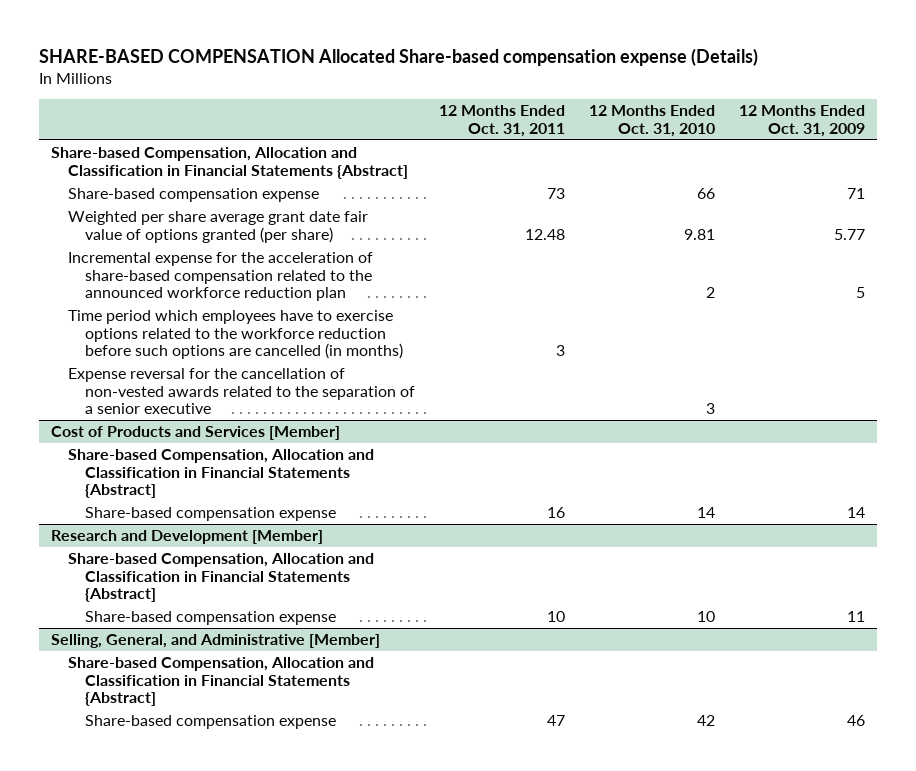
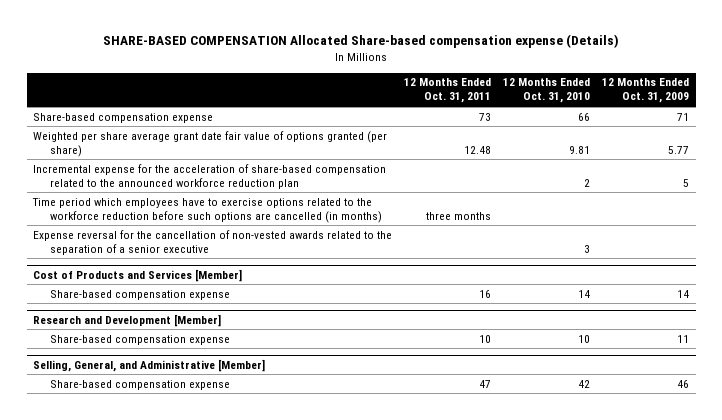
- Share-based Compensation, Allocation and Classification in Financial Statements {Abstract]
- Time period which employees have to exercise options related to the workforce reduction before such options are cancelled (in months) | 3 | |
+ Time period which employees have to exercise options related to the workforce reduction before such options are cancelled (in months) | three months | |
@ Cost of Products and Services [Member]
- Share-based Compensation, Allocation and Classification in Financial Statements {Abstract]
@ Research and Development [Member]
- Share-based Compensation, Allocation and Classification in Financial Statements {Abstract]
@ Selling, General, and Administrative [Member]
- Share-based Compensation, Allocation and Classification in Financial Statements {Abstract]

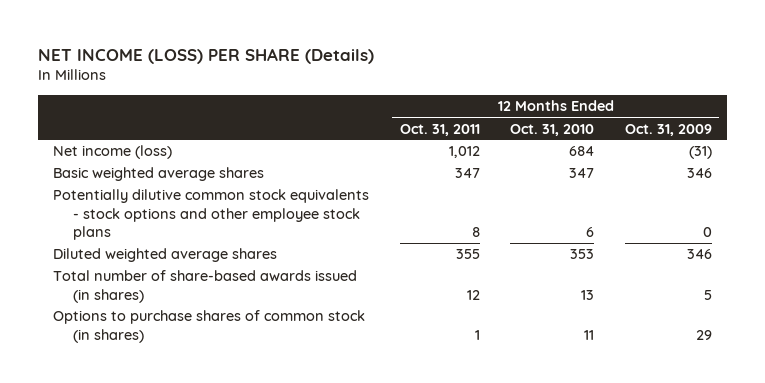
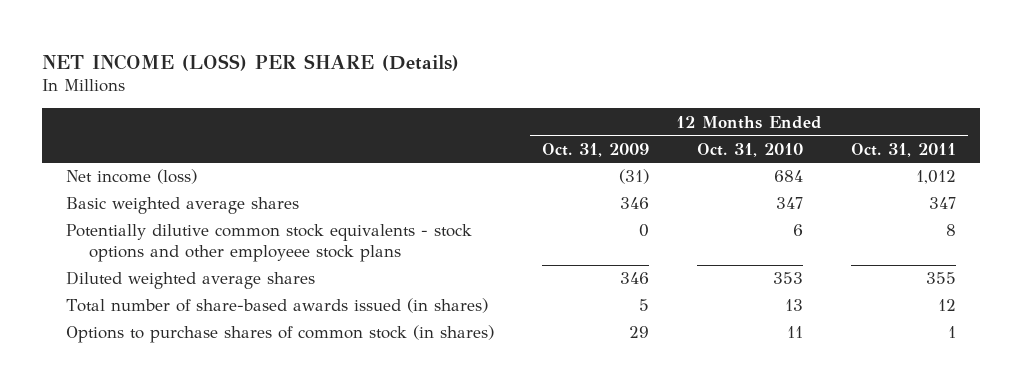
- | 12 Months Ended Oct. 31, 2011 | 12 Months Ended Oct. 31, 2010 | 12 Months Ended Oct. 31, 2009
+ | 12 Months Ended Oct. 31, 2009 | 12 Months Ended Oct. 31, 2010 | 12 Months Ended Oct. 31, 2011
- Potentially dilutive common stock equivalents - stock options and other employee stock plans | 8 | 6 | 0
+ Potentially dilutive common stock equivalents - stock options and other employeee stock plans | 0 | 6 | 8

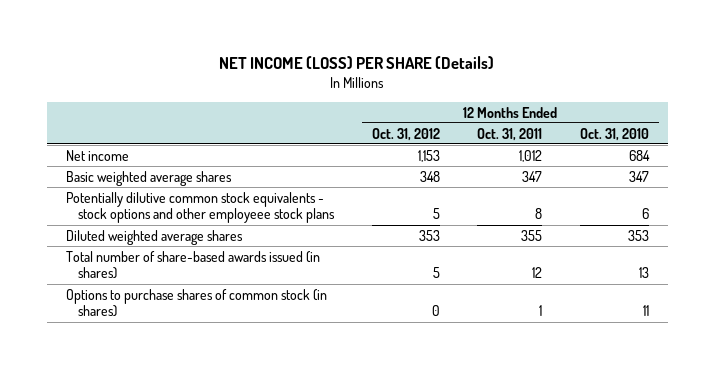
- | 12 Months Ended Oct. 31, 2009 | 12 Months Ended Oct. 31, 2010 | 12 Months Ended Oct. 31, 2011
+ | 12 Months Ended Oct. 31, 2012 | 12 Months Ended Oct. 31, 2011 | 12 Months Ended Oct. 31, 2010
- Net income (loss) | (31) | 684 | 1,012
+ Net income | 1,153 | 1,012 | 684

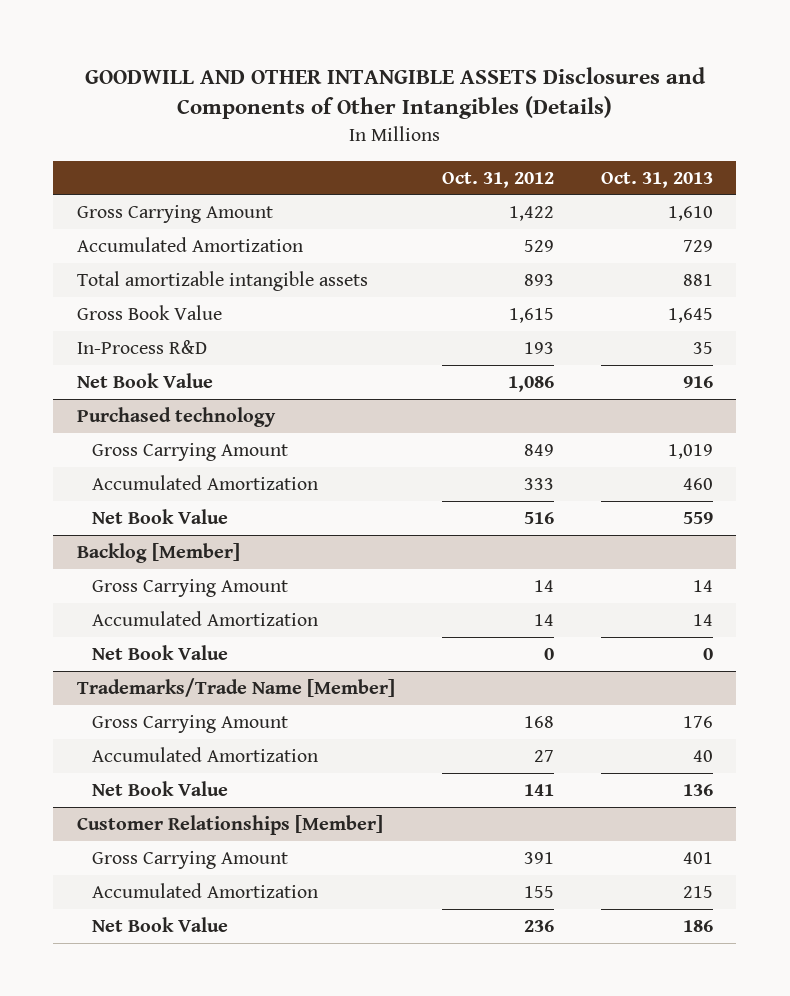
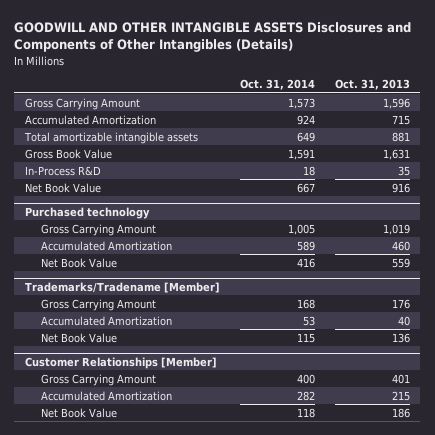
- | Oct. 31, 2012 | Oct. 31, 2013
+ | Oct. 31, 2014 | Oct. 31, 2013
- Gross Carrying Amount | 1,422 | 1,610
- Accumulated Amortization | 529 | 729
+ Gross Carrying Amount | 1,573 | 1,596
+ Accumulated Amortization | 924 | 715
- Gross Book Value | 1,615 | 1,645
+ Gross Book Value | 1,591 | 1,631
- Backlog [Member]
- Gross Carrying Amount | 14 | 14
- Accumulated Amortization | 14 | 14
- Net Book Value | 0 | 0
- Trademarks/Trade Name [Member]
+ Trademarks/Tradename [Member]

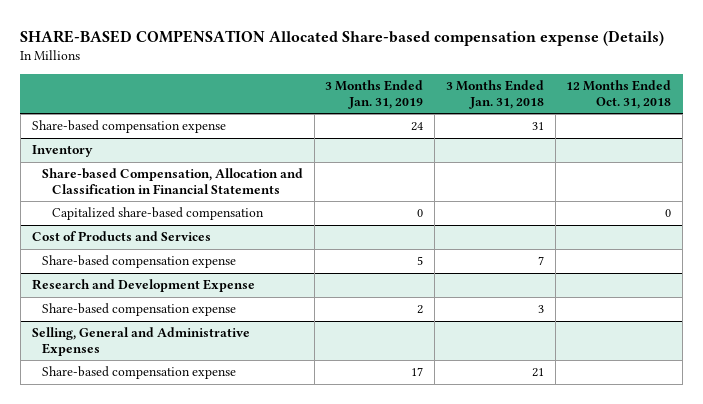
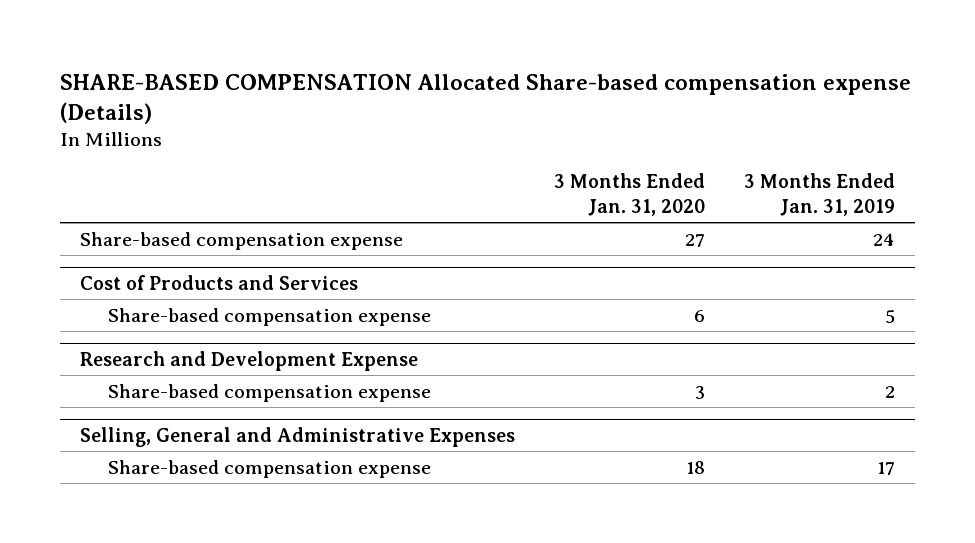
- | 3 Months Ended Jan. 31, 2019 | 3 Months Ended Jan. 31, 2018 | 12 Months Ended Oct. 31, 2018
+ | 3 Months Ended Jan. 31, 2020 | 3 Months Ended Jan. 31, 2019
- Inventory
- Share-based Compensation, Allocation and Classification in Financial Statements
- Capitalized share-based compensation | 0 | | 0

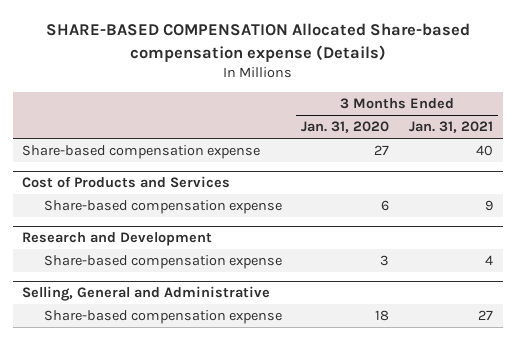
- | 3 Months Ended Jan. 31, 2020 | 3 Months Ended Jan. 31, 2019
+ | 3 Months Ended Jan. 31, 2020 | 3 Months Ended Jan. 31, 2021
- Research and Development Expense
+ Research and Development
- Selling, General and Administrative Expenses
+ Selling, General and Administrative

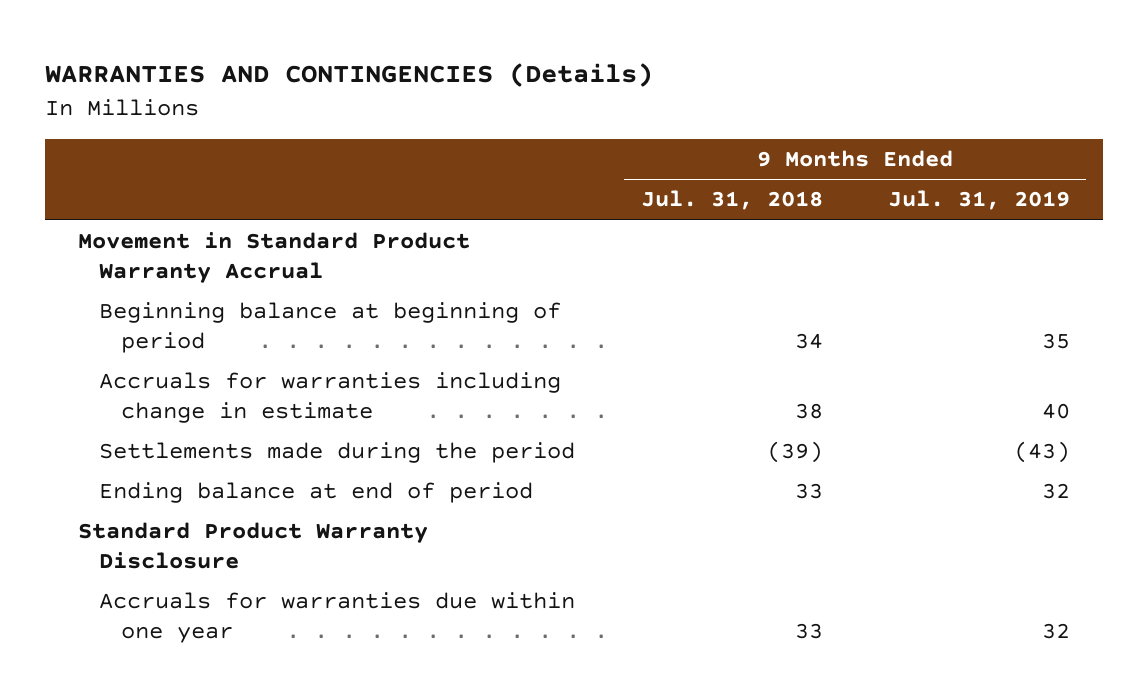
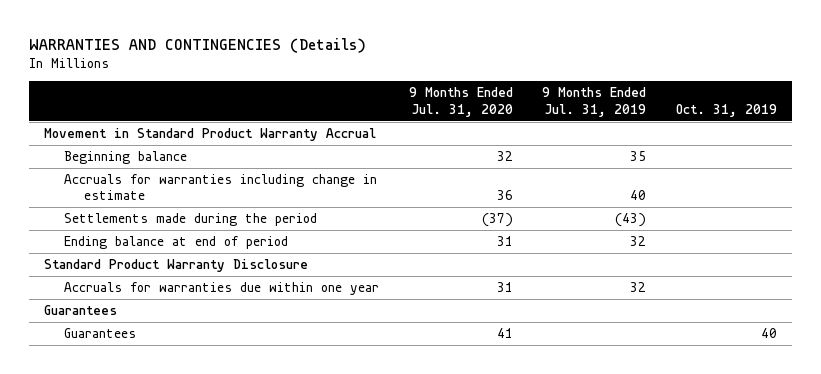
- | 9 Months Ended Jul. 31, 2018 | 9 Months Ended Jul. 31, 2019
+ | 9 Months Ended Jul. 31, 2020 | 9 Months Ended Jul. 31, 2019 | Oct. 31, 2019
- Beginning balance at beginning of period | 34 | 35
+ Beginning balance | 32 | 35 |
+ Guarantees
+ Guarantees | 41 | | 40

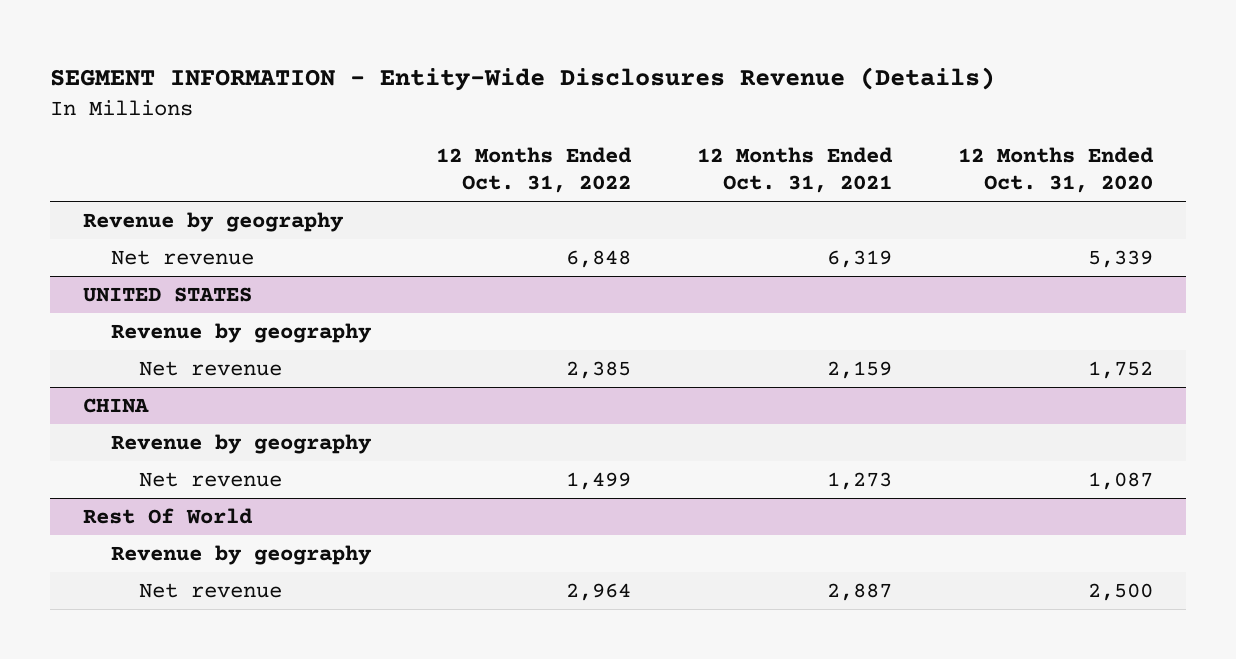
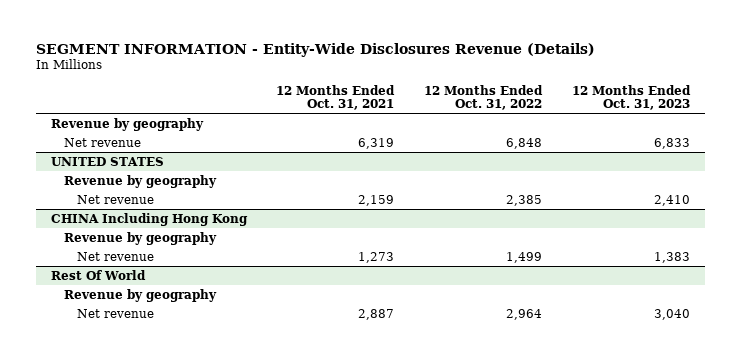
- | 12 Months Ended Oct. 31, 2022 | 12 Months Ended Oct. 31, 2021 | 12 Months Ended Oct. 31, 2020
+ | 12 Months Ended Oct. 31, 2021 | 12 Months Ended Oct. 31, 2022 | 12 Months Ended Oct. 31, 2023
- CHINA
+ CHINA Including Hong Kong

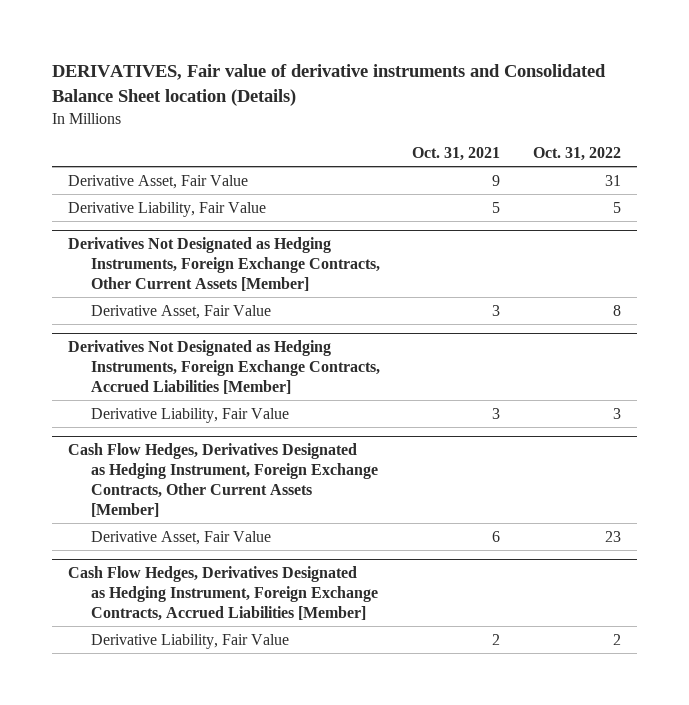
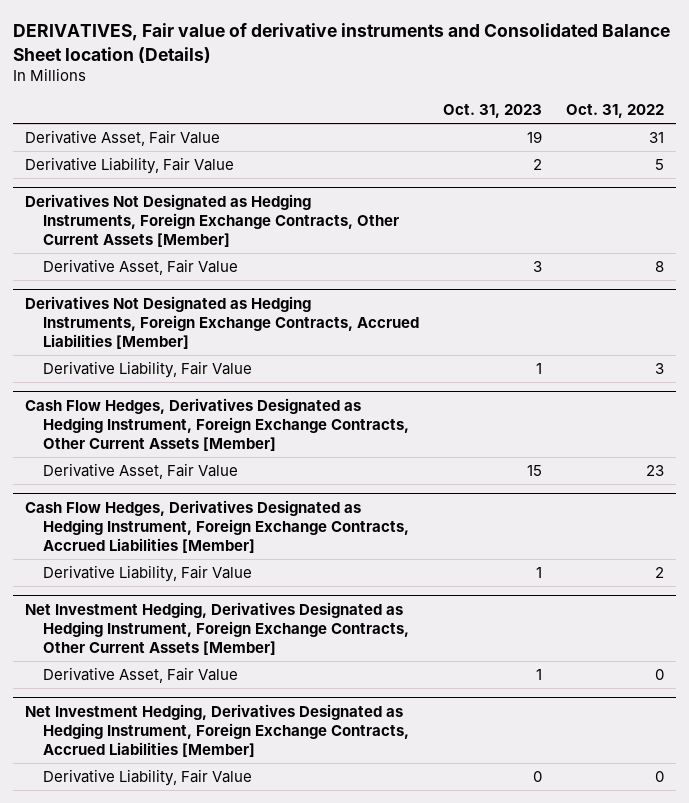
- | Oct. 31, 2021 | Oct. 31, 2022
+ | Oct. 31, 2023 | Oct. 31, 2022
+ Net Investment Hedging, Derivatives Designated as Hedging Instrument, Foreign Exchange Contracts, Other Current Assets [Member]
+ Derivative Asset, Fair Value | 1 | 0
+ Net Investment Hedging, Derivatives Designated as Hedging Instrument, Foreign Exchange Contracts, Accrued Liabilities [Member]
+ Derivative Liability, Fair Value | 0 | 0

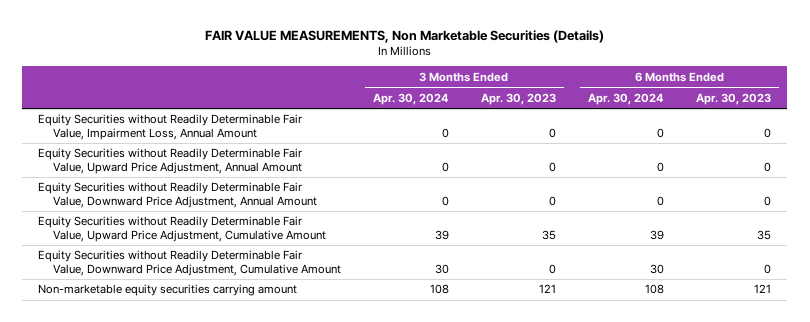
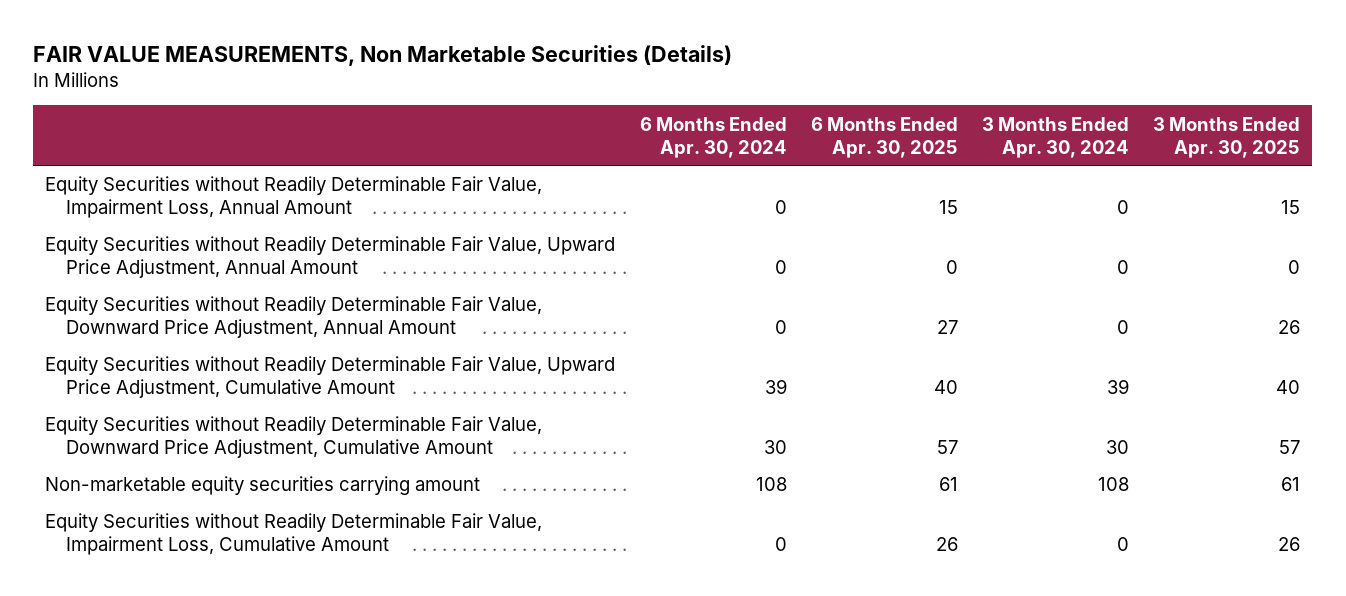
- | 3 Months Ended Apr. 30, 2024 | 3 Months Ended Apr. 30, 2023 | 6 Months Ended Apr. 30, 2024 | 6 Months Ended Apr. 30, 2023
+ | 6 Months Ended Apr. 30, 2024 | 6 Months Ended Apr. 30, 2025 | 3 Months Ended Apr. 30, 2024 | 3 Months Ended Apr. 30, 2025
+ Equity Securities without Readily Determinable Fair Value, Impairment Loss, Cumulative Amount | 0 | 26 | 0 | 26

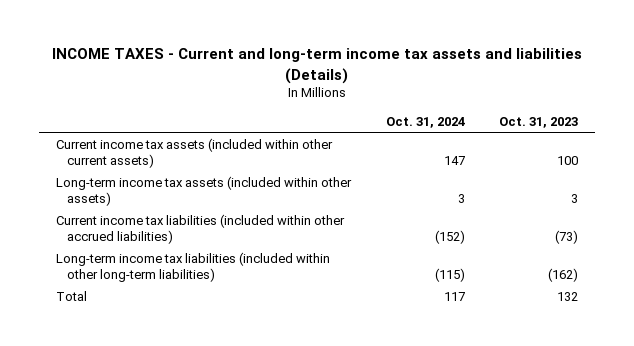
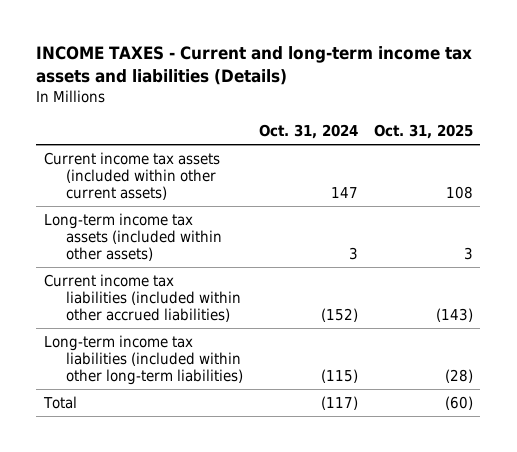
- | Oct. 31, 2024 | Oct. 31, 2023
+ | Oct. 31, 2024 | Oct. 31, 2025
- Total | 117 | 132
+ Total | (117) | (60)

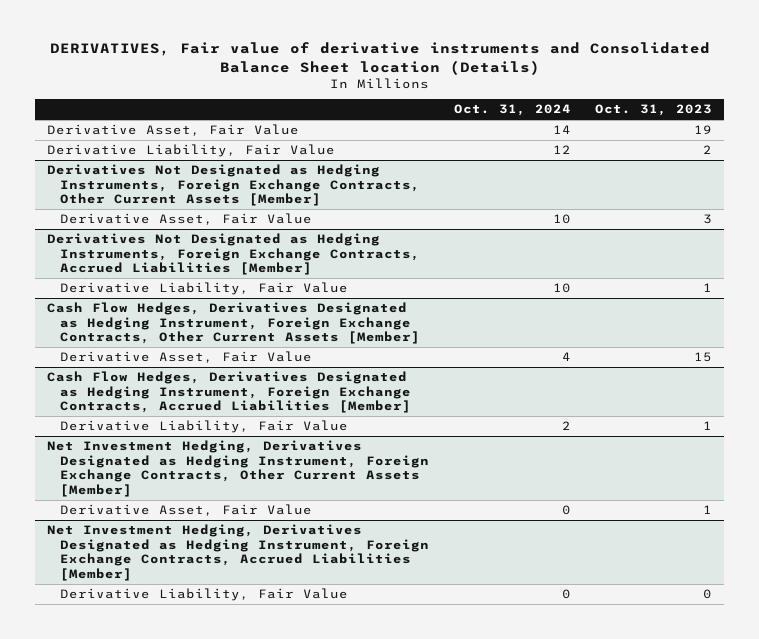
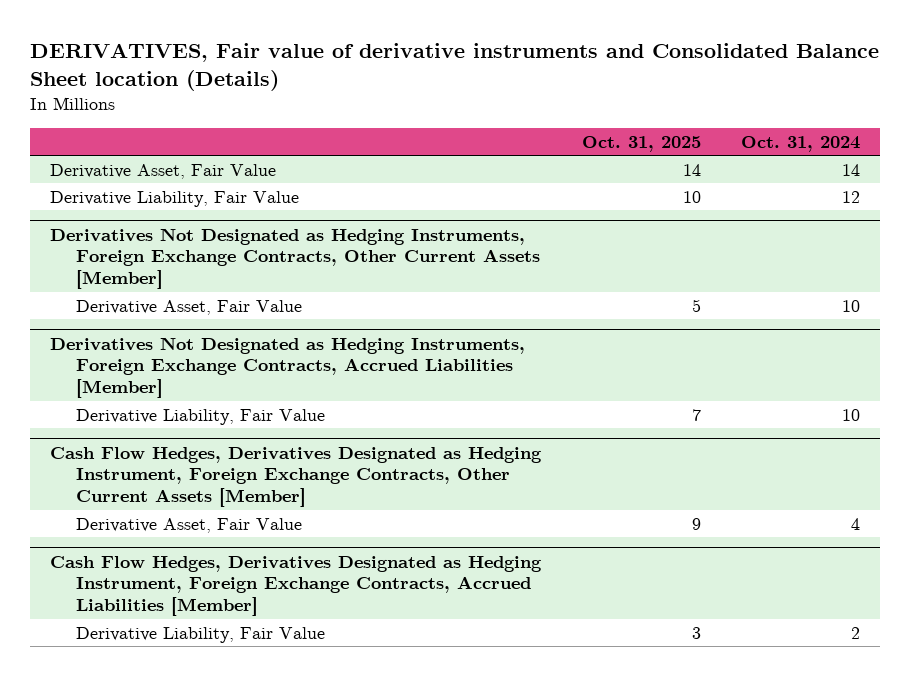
- | Oct. 31, 2024 | Oct. 31, 2023
+ | Oct. 31, 2025 | Oct. 31, 2024
- Net Investment Hedging, Derivatives Designated as Hedging Instrument, Foreign Exchange Contracts, Other Current Assets [Member]
- Derivative Asset, Fair Value | 0 | 1
- Net Investment Hedging, Derivatives Designated as Hedging Instrument, Foreign Exchange Contracts, Accrued Liabilities [Member]
- Derivative Liability, Fair Value | 0 | 0

